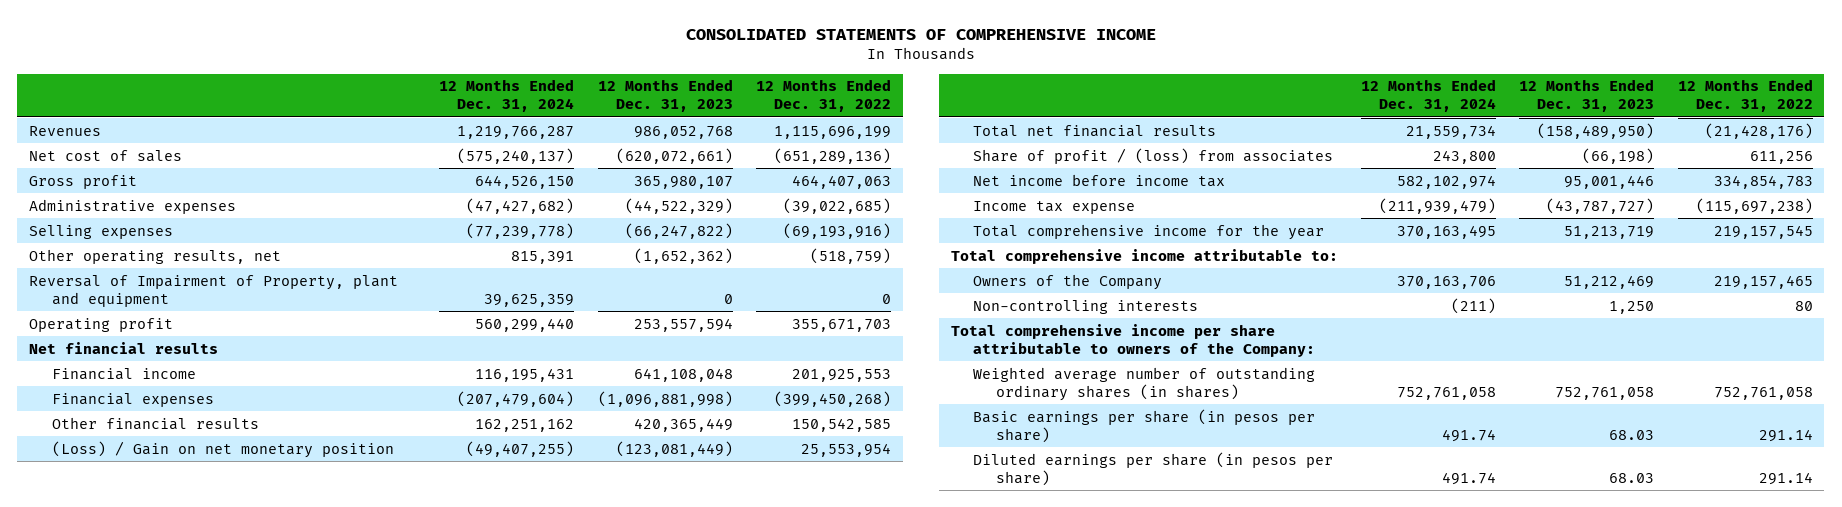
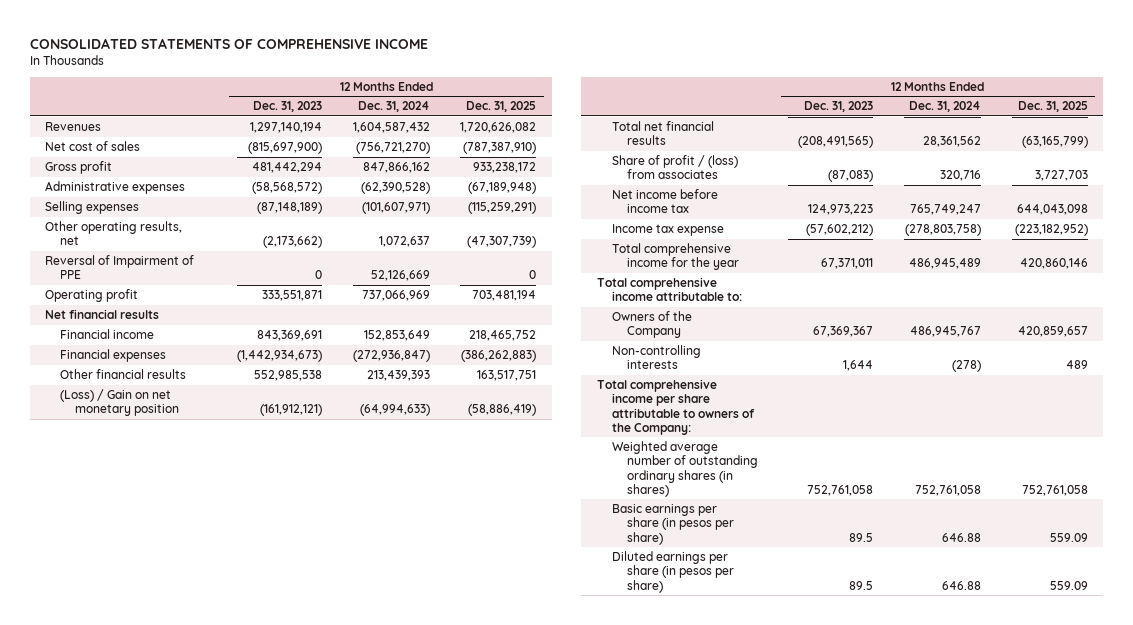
- | 12 Months Ended Dec. 31, 2024 | 12 Months Ended Dec. 31, 2023 | 12 Months Ended Dec. 31, 2022
+ | 12 Months Ended Dec. 31, 2023 | 12 Months Ended Dec. 31, 2024 | 12 Months Ended Dec. 31, 2025
- Revenues | 1,219,766,287 | 986,052,768 | 1,115,696,199
- Net cost of sales | (575,240,137) | (620,072,661) | (651,289,136)
- Gross profit | 644,526,150 | 365,980,107 | 464,407,063
- Administrative expenses | (47,427,682) | (44,522,329) | (39,022,685)
- Selling expenses | (77,239,778) | (66,247,822) | (69,193,916)
- Other operating results, net | 815,391 | (1,652,362) | (518,759)
- Reversal of Impairment of Property, plant and equipment | 39,625,359 | 0 | 0
- Operating profit | 560,299,440 | 253,557,594 | 355,671,703
+ Revenues | 1,297,140,194 | 1,604,587,432 | 1,720,626,082
+ Net cost of sales | (815,697,900) | (756,721,270) | (787,387,910)
+ Gross profit | 481,442,294 | 847,866,162 | 933,238,172
+ Administrative expenses | (58,568,572) | (62,390,528) | (67,189,948)
+ Selling expenses | (87,148,189) | (101,607,971) | (115,259,291)
+ Other operating results, net | (2,173,662) | 1,072,637 | (47,307,739)
+ Reversal of Impairment of PPE | 0 | 52,126,669 | 0
+ Operating profit | 333,551,871 | 737,066,969 | 703,481,194
- Financial income | 116,195,431 | 641,108,048 | 201,925,553
- Financial expenses | (207,479,604) | (1,096,881,998) | (399,450,268)
- Other financial results | 162,251,162 | 420,365,449 | 150,542,585
- (Loss) / Gain on net monetary position | (49,407,255) | (123,081,449) | 25,553,954
- Total net financial results | 21,559,734 | (158,489,950) | (21,428,176)
- Share of profit / (loss) from associates | 243,800 | (66,198) | 611,256
- Net income before income tax | 582,102,974 | 95,001,446 | 334,854,783
- Income tax expense | (211,939,479) | (43,787,727) | (115,697,238)
- Total comprehensive income for the year | 370,163,495 | 51,213,719 | 219,157,545
+ Financial income | 843,369,691 | 152,853,649 | 218,465,752
+ Financial expenses | (1,442,934,673) | (272,936,847) | (386,262,883)
+ Other financial results | 552,985,538 | 213,439,393 | 163,517,751
+ (Loss) / Gain on net monetary position | (161,912,121) | (64,994,633) | (58,886,419)
+ Total net financial results | (208,491,565) | 28,361,562 | (63,165,799)
+ Share of profit / (loss) from associates | (87,083) | 320,716 | 3,727,703
+ Net income before income tax | 124,973,223 | 765,749,247 | 644,043,098
+ Income tax expense | (57,602,212) | (278,803,758) | (223,182,952)
+ Total comprehensive income for the year | 67,371,011 | 486,945,489 | 420,860,146
- Owners of the Company | 370,163,706 | 51,212,469 | 219,157,465
- Non-controlling interests | (211) | 1,250 | 80
+ Owners of the Company | 67,369,367 | 486,945,767 | 420,859,657
+ Non-controlling interests | 1,644 | (278) | 489
- Basic earnings per share (in pesos per share) | 491.74 | 68.03 | 291.14
- Diluted earnings per share (in pesos per share) | 491.74 | 68.03 | 291.14
+ Basic earnings per share (in pesos per share) | 89.5 | 646.88 | 559.09
+ Diluted earnings per share (in pesos per share) | 89.5 | 646.88 | 559.09

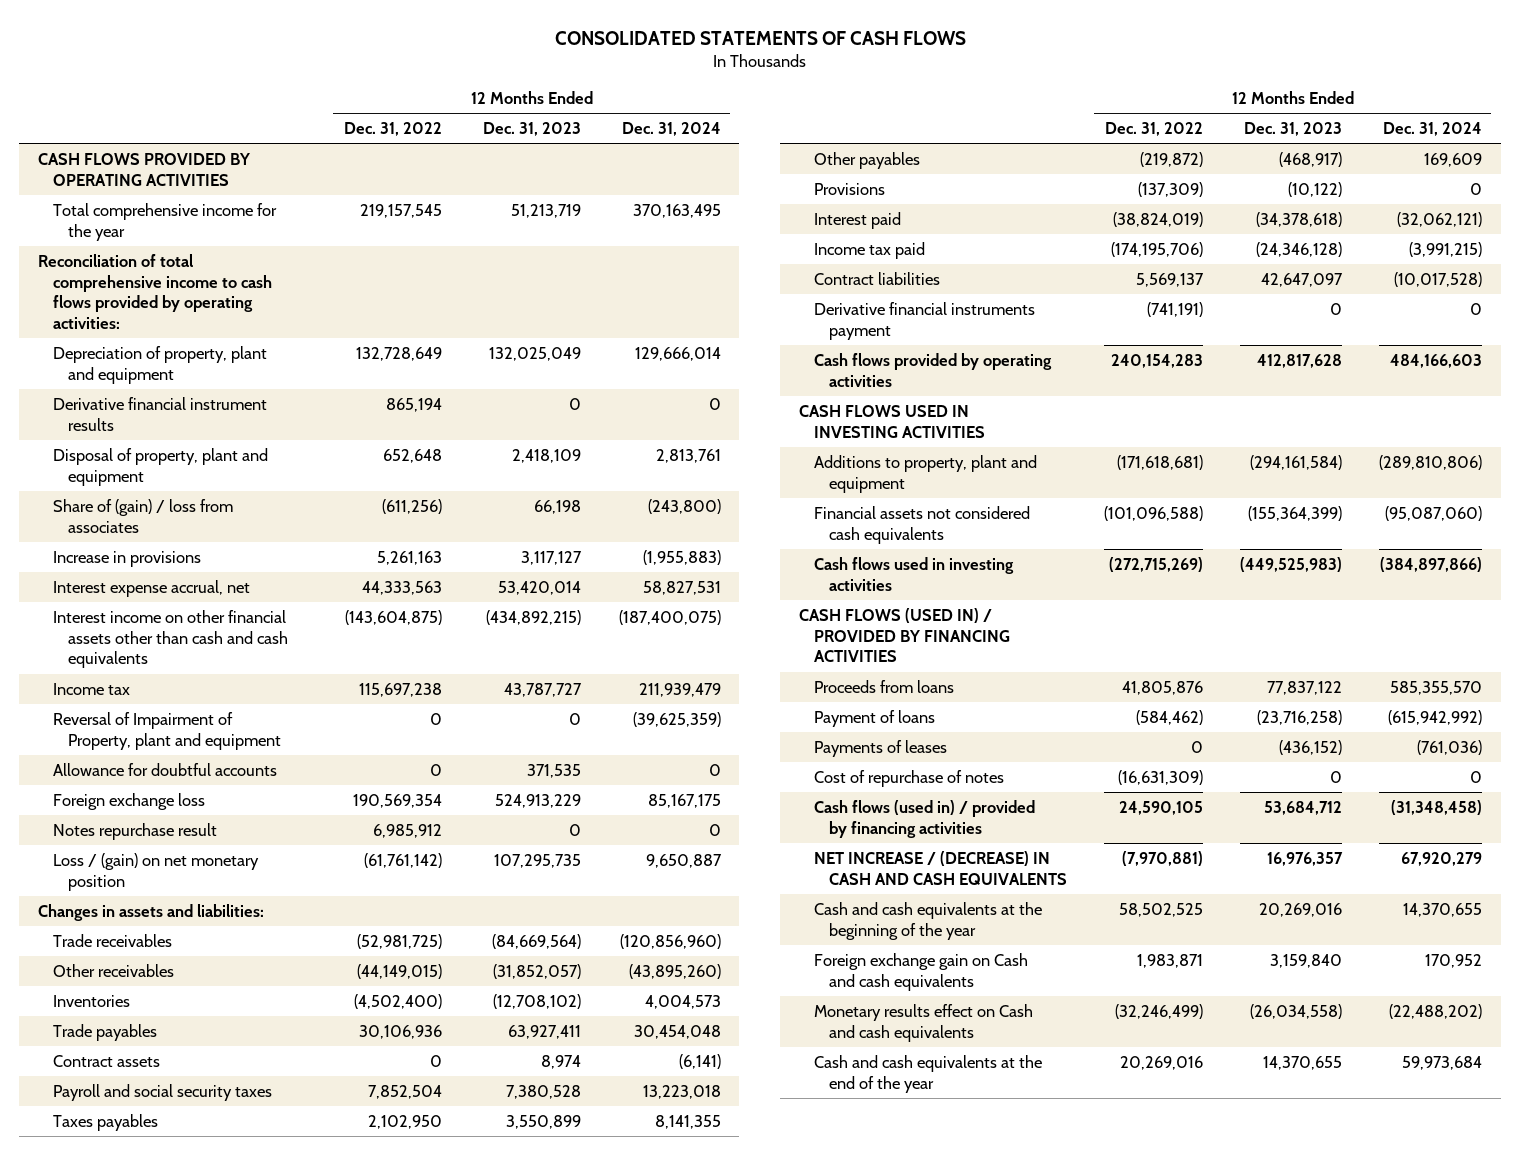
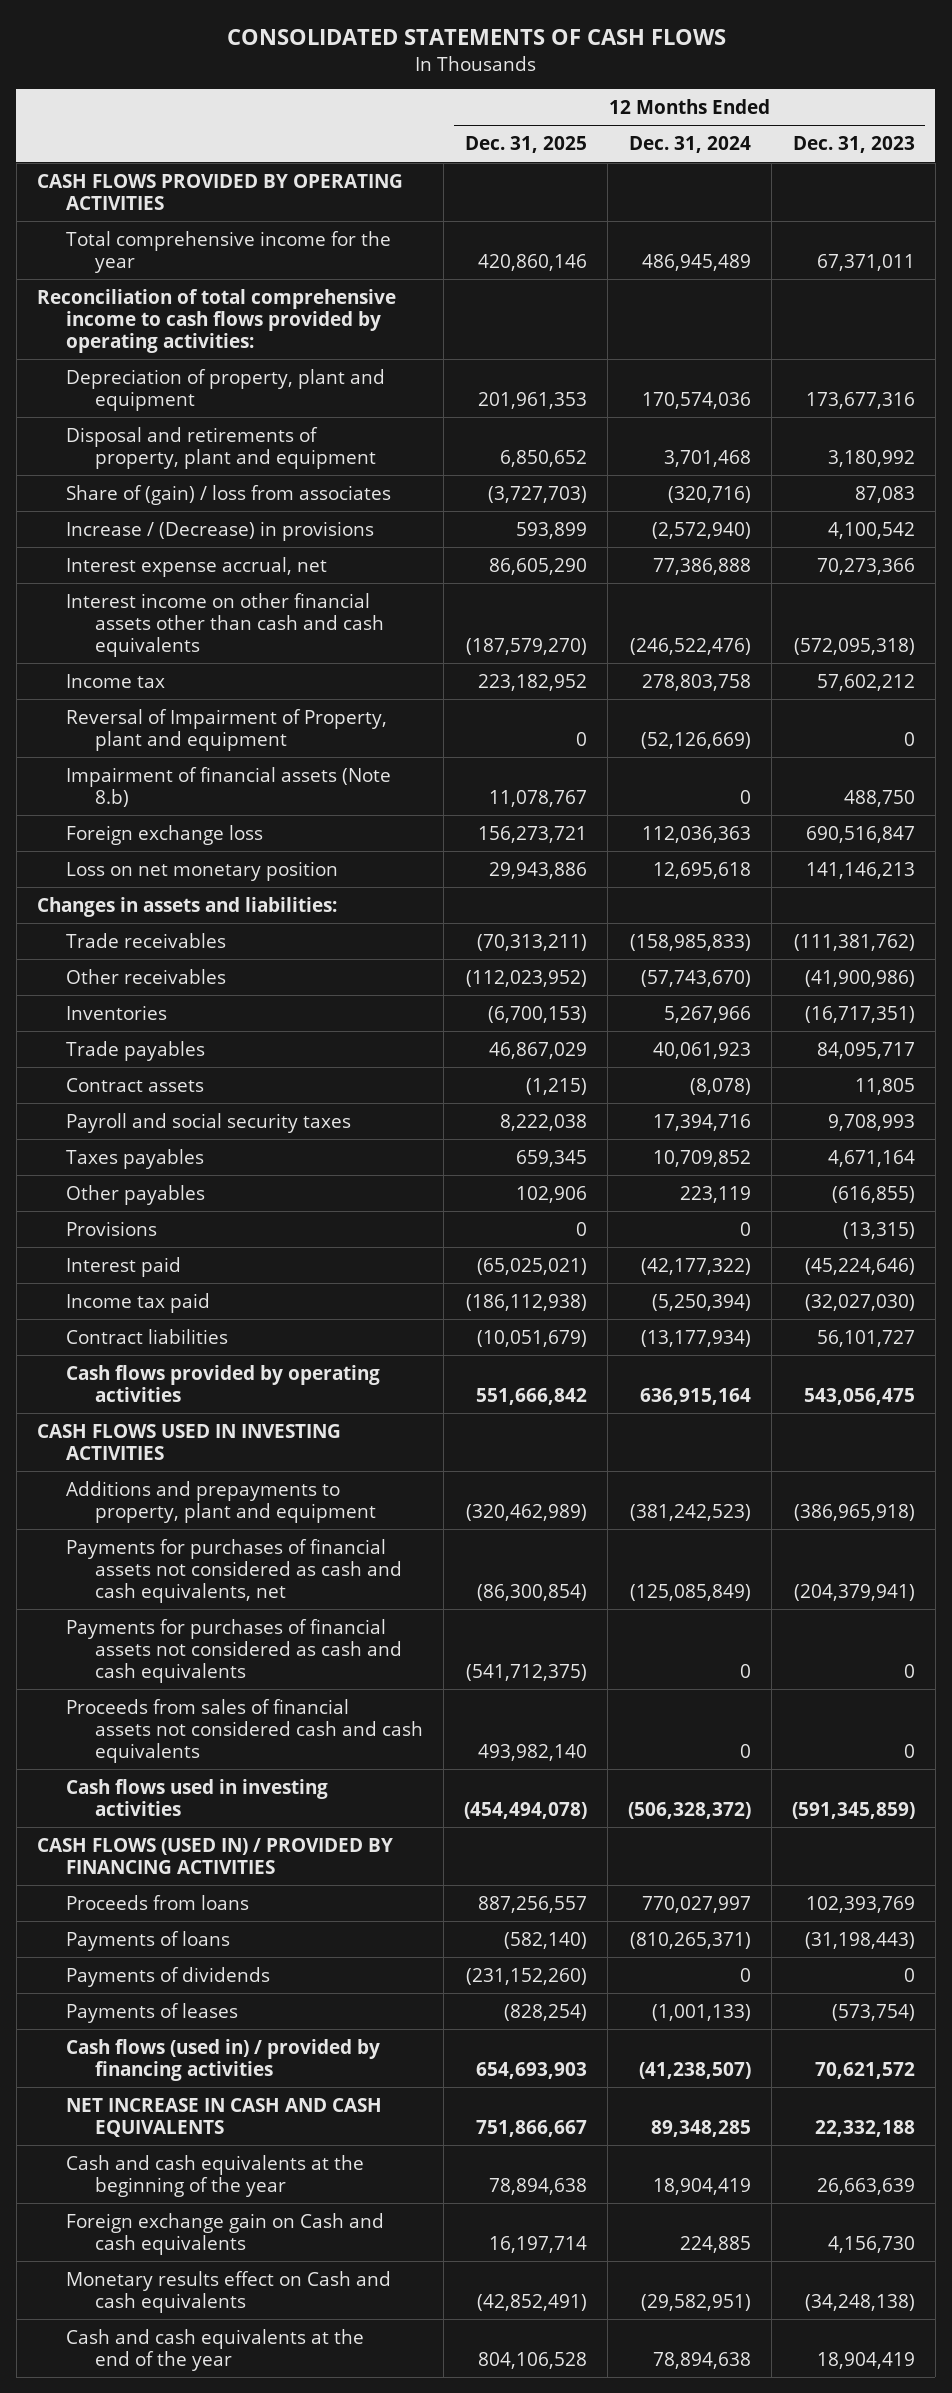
- | 12 Months Ended Dec. 31, 2022 | 12 Months Ended Dec. 31, 2023 | 12 Months Ended Dec. 31, 2024
+ | 12 Months Ended Dec. 31, 2025 | 12 Months Ended Dec. 31, 2024 | 12 Months Ended Dec. 31, 2023
- Total comprehensive income for the year | 219,157,545 | 51,213,719 | 370,163,495
+ Total comprehensive income for the year | 420,860,146 | 486,945,489 | 67,371,011
- Depreciation of property, plant and equipment | 132,728,649 | 132,025,049 | 129,666,014
- Derivative financial instrument results | 865,194 | 0 | 0
- Disposal of property, plant and equipment | 652,648 | 2,418,109 | 2,813,761
- Share of (gain) / loss from associates | (611,256) | 66,198 | (243,800)
- Increase in provisions | 5,261,163 | 3,117,127 | (1,955,883)
- Interest expense accrual, net | 44,333,563 | 53,420,014 | 58,827,531
- Interest income on other financial assets other than cash and cash equivalents | (143,604,875) | (434,892,215) | (187,400,075)
- Income tax | 115,697,238 | 43,787,727 | 211,939,479
- Reversal of Impairment of Property, plant and equipment | 0 | 0 | (39,625,359)
- Allowance for doubtful accounts | 0 | 371,535 | 0
- Foreign exchange loss | 190,569,354 | 524,913,229 | 85,167,175
- Notes repurchase result | 6,985,912 | 0 | 0
- Loss / (gain) on net monetary position | (61,761,142) | 107,295,735 | 9,650,887
+ Depreciation of property, plant and equipment | 201,961,353 | 170,574,036 | 173,677,316
+ Disposal and retirements of property, plant and equipment | 6,850,652 | 3,701,468 | 3,180,992
+ Share of (gain) / loss from associates | (3,727,703) | (320,716) | 87,083
+ Increase / (Decrease) in provisions | 593,899 | (2,572,940) | 4,100,542
+ Interest expense accrual, net | 86,605,290 | 77,386,888 | 70,273,366
+ Interest income on other financial assets other than cash and cash equivalents | (187,579,270) | (246,522,476) | (572,095,318)
+ Income tax | 223,182,952 | 278,803,758 | 57,602,212
+ Reversal of Impairment of Property, plant and equipment | 0 | (52,126,669) | 0
+ Impairment of financial assets (Note 8.b) | 11,078,767 | 0 | 488,750
+ Foreign exchange loss | 156,273,721 | 112,036,363 | 690,516,847
+ Loss on net monetary position | 29,943,886 | 12,695,618 | 141,146,213
- Trade receivables | (52,981,725) | (84,669,564) | (120,856,960)
- Other receivables | (44,149,015) | (31,852,057) | (43,895,260)
- Inventories | (4,502,400) | (12,708,102) | 4,004,573
- Trade payables | 30,106,936 | 63,927,411 | 30,454,048
- Contract assets | 0 | 8,974 | (6,141)
- Payroll and social security taxes | 7,852,504 | 7,380,528 | 13,223,018
- Taxes payables | 2,102,950 | 3,550,899 | 8,141,355
- Other payables | (219,872) | (468,917) | 169,609
- Provisions | (137,309) | (10,122) | 0
- Interest paid | (38,824,019) | (34,378,618) | (32,062,121)
- Income tax paid | (174,195,706) | (24,346,128) | (3,991,215)
- Contract liabilities | 5,569,137 | 42,647,097 | (10,017,528)
- Derivative financial instruments payment | (741,191) | 0 | 0
- Cash flows provided by operating activities | 240,154,283 | 412,817,628 | 484,166,603
+ Trade receivables | (70,313,211) | (158,985,833) | (111,381,762)
+ Other receivables | (112,023,952) | (57,743,670) | (41,900,986)
+ Inventories | (6,700,153) | 5,267,966 | (16,717,351)
+ Trade payables | 46,867,029 | 40,061,923 | 84,095,717
+ Contract assets | (1,215) | (8,078) | 11,805
+ Payroll and social security taxes | 8,222,038 | 17,394,716 | 9,708,993
+ Taxes payables | 659,345 | 10,709,852 | 4,671,164
+ Other payables | 102,906 | 223,119 | (616,855)
+ Provisions | 0 | 0 | (13,315)
+ Interest paid | (65,025,021) | (42,177,322) | (45,224,646)
+ Income tax paid | (186,112,938) | (5,250,394) | (32,027,030)
+ Contract liabilities | (10,051,679) | (13,177,934) | 56,101,727
+ Cash flows provided by operating activities | 551,666,842 | 636,915,164 | 543,056,475
- Additions to property, plant and equipment | (171,618,681) | (294,161,584) | (289,810,806)
- Financial assets not considered cash equivalents | (101,096,588) | (155,364,399) | (95,087,060)
- Cash flows used in investing activities | (272,715,269) | (449,525,983) | (384,897,866)
+ Additions and prepayments to property, plant and equipment | (320,462,989) | (381,242,523) | (386,965,918)
+ Payments for purchases of financial assets not considered as cash and cash equivalents, net | (86,300,854) | (125,085,849) | (204,379,941)
+ Payments for purchases of financial assets not considered as cash and cash equivalents | (541,712,375) | 0 | 0
+ Proceeds from sales of financial assets not considered cash and cash equivalents | 493,982,140 | 0 | 0
+ Cash flows used in investing activities | (454,494,078) | (506,328,372) | (591,345,859)
- Proceeds from loans | 41,805,876 | 77,837,122 | 585,355,570
- Payment of loans | (584,462) | (23,716,258) | (615,942,992)
- Payments of leases | 0 | (436,152) | (761,036)
- Cost of repurchase of notes | (16,631,309) | 0 | 0
- Cash flows (used in) / provided by financing activities | 24,590,105 | 53,684,712 | (31,348,458)
- NET INCREASE / (DECREASE) IN CASH AND CASH EQUIVALENTS | (7,970,881) | 16,976,357 | 67,920,279
- Cash and cash equivalents at the beginning of the year | 58,502,525 | 20,269,016 | 14,370,655
- Foreign exchange gain on Cash and cash equivalents | 1,983,871 | 3,159,840 | 170,952
- Monetary results effect on Cash and cash equivalents | (32,246,499) | (26,034,558) | (22,488,202)
- Cash and cash equivalents at the end of the year | 20,269,016 | 14,370,655 | 59,973,684
+ Proceeds from loans | 887,256,557 | 770,027,997 | 102,393,769
+ Payments of loans | (582,140) | (810,265,371) | (31,198,443)
+ Payments of dividends | (231,152,260) | 0 | 0
+ Payments of leases | (828,254) | (1,001,133) | (573,754)
+ Cash flows (used in) / provided by financing activities | 654,693,903 | (41,238,507) | 70,621,572
+ NET INCREASE IN CASH AND CASH EQUIVALENTS | 751,866,667 | 89,348,285 | 22,332,188
+ Cash and cash equivalents at the beginning of the year | 78,894,638 | 18,904,419 | 26,663,639
+ Foreign exchange gain on Cash and cash equivalents | 16,197,714 | 224,885 | 4,156,730
+ Monetary results effect on Cash and cash equivalents | (42,852,491) | (29,582,951) | (34,248,138)
+ Cash and cash equivalents at the end of the year | 804,106,528 | 78,894,638 | 18,904,419

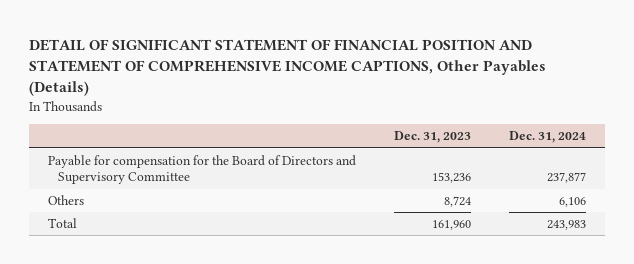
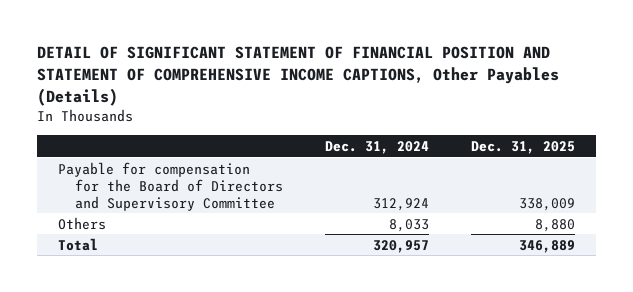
- | Dec. 31, 2023 | Dec. 31, 2024
+ | Dec. 31, 2024 | Dec. 31, 2025
- Payable for compensation for the Board of Directors and Supervisory Committee | 153,236 | 237,877
- Others | 8,724 | 6,106
- Total | 161,960 | 243,983
+ Payable for compensation for the Board of Directors and Supervisory Committee | 312,924 | 338,009
+ Others | 8,033 | 8,880
+ Total | 320,957 | 346,889

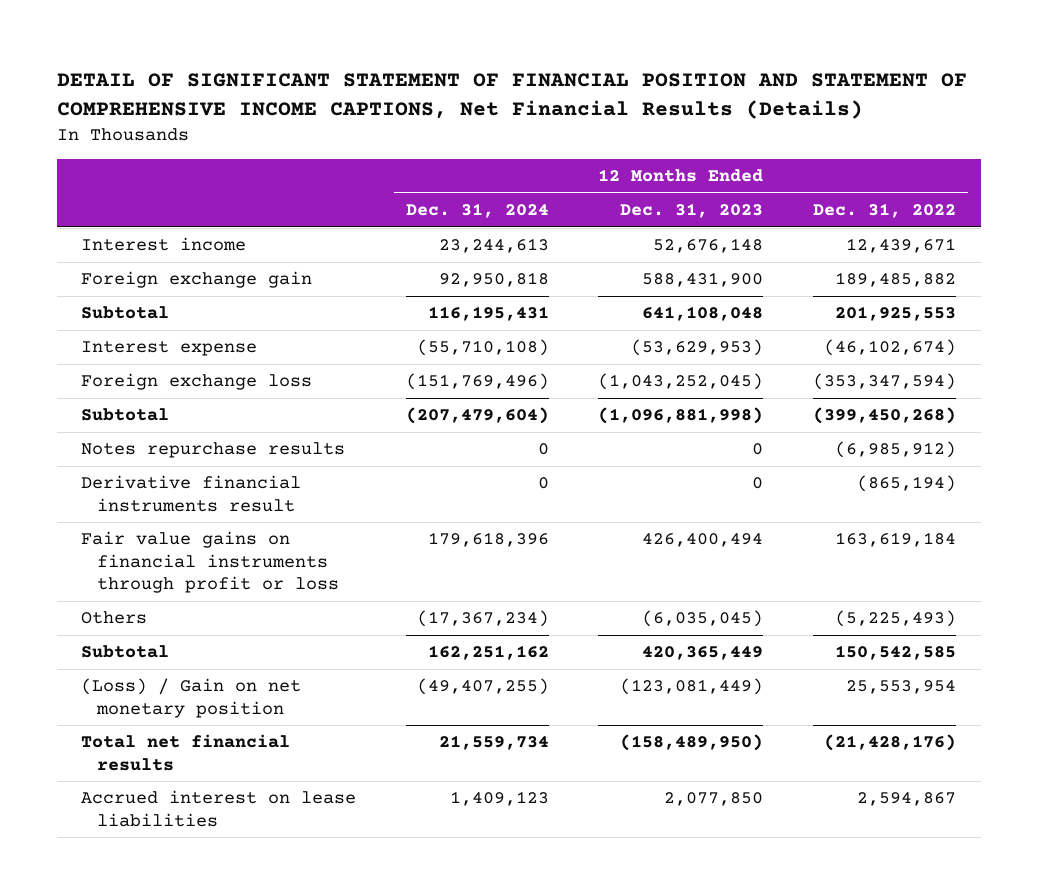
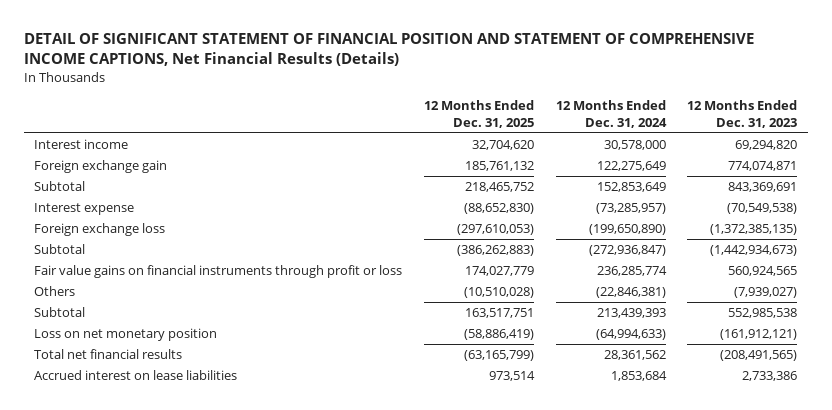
- | 12 Months Ended Dec. 31, 2024 | 12 Months Ended Dec. 31, 2023 | 12 Months Ended Dec. 31, 2022
+ | 12 Months Ended Dec. 31, 2025 | 12 Months Ended Dec. 31, 2024 | 12 Months Ended Dec. 31, 2023
- Interest income | 23,244,613 | 52,676,148 | 12,439,671
- Foreign exchange gain | 92,950,818 | 588,431,900 | 189,485,882
- Subtotal | 116,195,431 | 641,108,048 | 201,925,553
- Interest expense | (55,710,108) | (53,629,953) | (46,102,674)
- Foreign exchange loss | (151,769,496) | (1,043,252,045) | (353,347,594)
- Subtotal | (207,479,604) | (1,096,881,998) | (399,450,268)
- Notes repurchase results | 0 | 0 | (6,985,912)
- Derivative financial instruments result | 0 | 0 | (865,194)
- Fair value gains on financial instruments through profit or loss | 179,618,396 | 426,400,494 | 163,619,184
- Others | (17,367,234) | (6,035,045) | (5,225,493)
- Subtotal | 162,251,162 | 420,365,449 | 150,542,585
- (Loss) / Gain on net monetary position | (49,407,255) | (123,081,449) | 25,553,954
- Total net financial results | 21,559,734 | (158,489,950) | (21,428,176)
- Accrued interest on lease liabilities | 1,409,123 | 2,077,850 | 2,594,867
+ Interest income | 32,704,620 | 30,578,000 | 69,294,820
+ Foreign exchange gain | 185,761,132 | 122,275,649 | 774,074,871
+ Subtotal | 218,465,752 | 152,853,649 | 843,369,691
+ Interest expense | (88,652,830) | (73,285,957) | (70,549,538)
+ Foreign exchange loss | (297,610,053) | (199,650,890) | (1,372,385,135)
+ Subtotal | (386,262,883) | (272,936,847) | (1,442,934,673)
+ Fair value gains on financial instruments through profit or loss | 174,027,779 | 236,285,774 | 560,924,565
+ Others | (10,510,028) | (22,846,381) | (7,939,027)
+ Subtotal | 163,517,751 | 213,439,393 | 552,985,538
+ Loss on net monetary position | (58,886,419) | (64,994,633) | (161,912,121)
+ Total net financial results | (63,165,799) | 28,361,562 | (208,491,565)
+ Accrued interest on lease liabilities | 973,514 | 1,853,684 | 2,733,386

